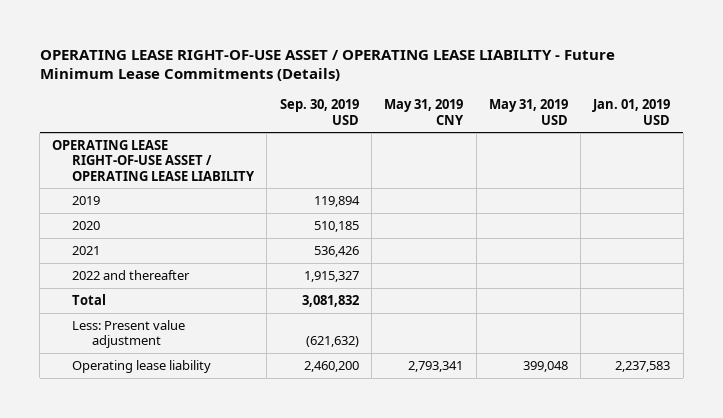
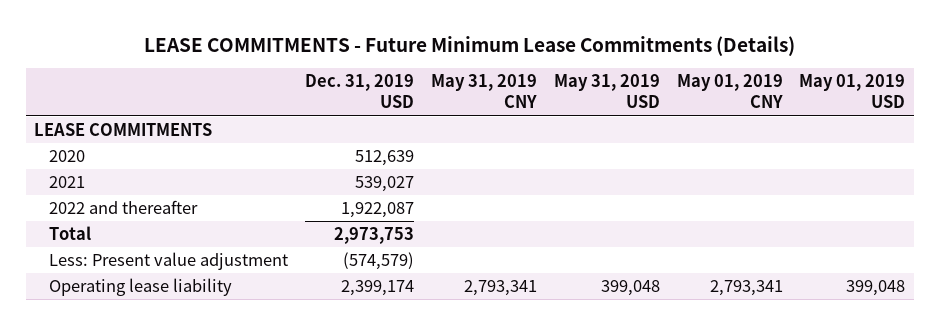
- OPERATING LEASE RIGHT-OF-USE ASSET / OPERATING LEASE LIABILITY - Future Minimum Lease Commitments (Details)
+ LEASE COMMITMENTS - Future Minimum Lease Commitments (Details)
- | Sep. 30, 2019 USD | May 31, 2019 CNY | May 31, 2019 USD | Jan. 01, 2019 USD
+ | Dec. 31, 2019 USD | May 31, 2019 CNY | May 31, 2019 USD | May 01, 2019 CNY | May 01, 2019 USD
- OPERATING LEASE RIGHT-OF-USE ASSET / OPERATING LEASE LIABILITY
- 2019 | 119,894 | | |
+ LEASE COMMITMENTS

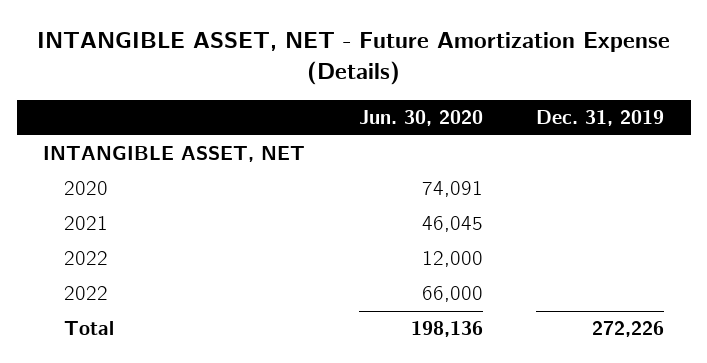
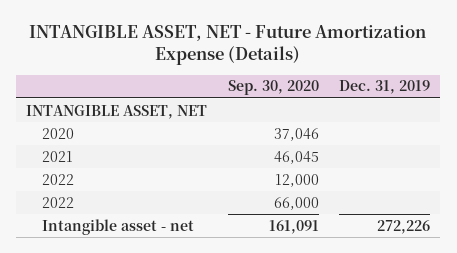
- | Jun. 30, 2020 | Dec. 31, 2019
+ | Sep. 30, 2020 | Dec. 31, 2019
- Total | 198,136 | 272,226
+ Intangible asset - net | 161,091 | 272,226

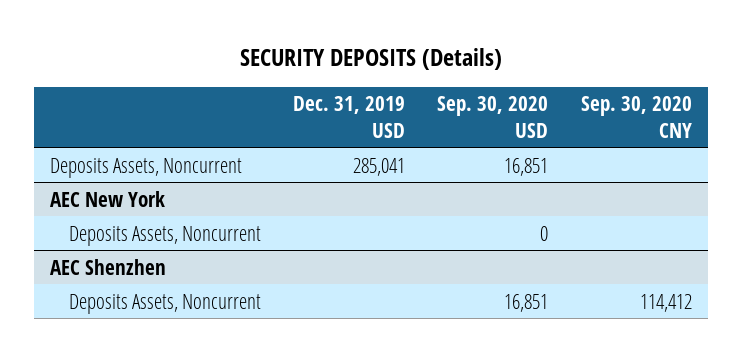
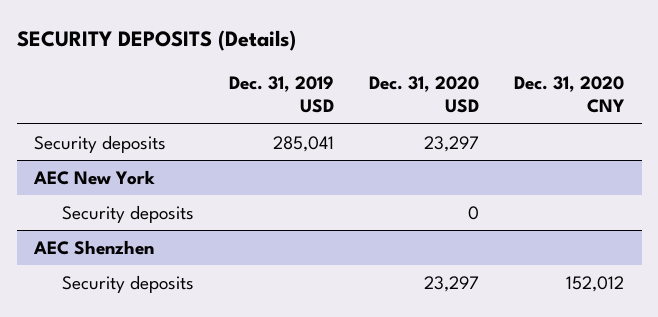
- | Dec. 31, 2019 USD | Sep. 30, 2020 USD | Sep. 30, 2020 CNY
+ | Dec. 31, 2019 USD | Dec. 31, 2020 USD | Dec. 31, 2020 CNY
- Deposits Assets, Noncurrent | 285,041 | 16,851 |
+ Security deposits | 285,041 | 23,297 |
@ AEC New York
- Deposits Assets, Noncurrent | | 0 |
+ Security deposits | | 0 |
@ AEC Shenzhen
- Deposits Assets, Noncurrent | | 16,851 | 114,412
+ Security deposits | | 23,297 | 152,012

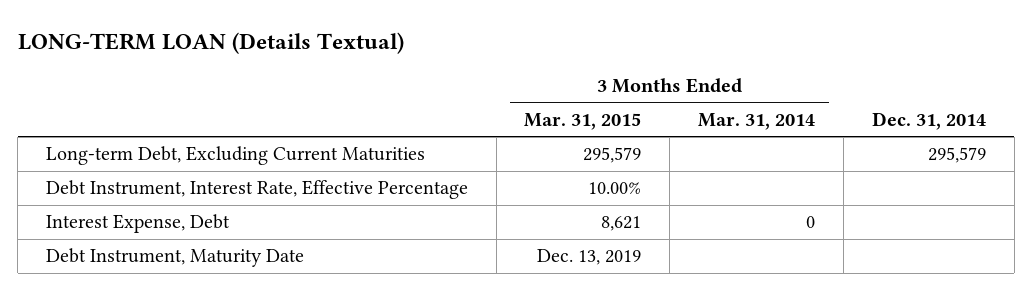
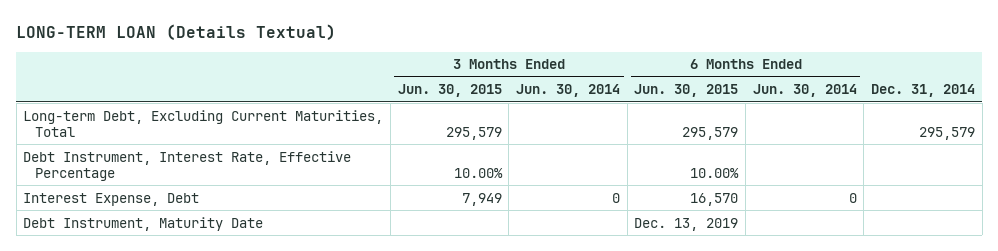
- | 3 Months Ended Mar. 31, 2015 | 3 Months Ended Mar. 31, 2014 | Dec. 31, 2014
+ | 3 Months Ended Jun. 30, 2015 | 3 Months Ended Jun. 30, 2014 | 6 Months Ended Jun. 30, 2015 | 6 Months Ended Jun. 30, 2014 | Dec. 31, 2014
- Long-term Debt, Excluding Current Maturities | 295,579 | | 295,579
+ Long-term Debt, Excluding Current Maturities, Total | 295,579 | | 295,579 | | 295,579

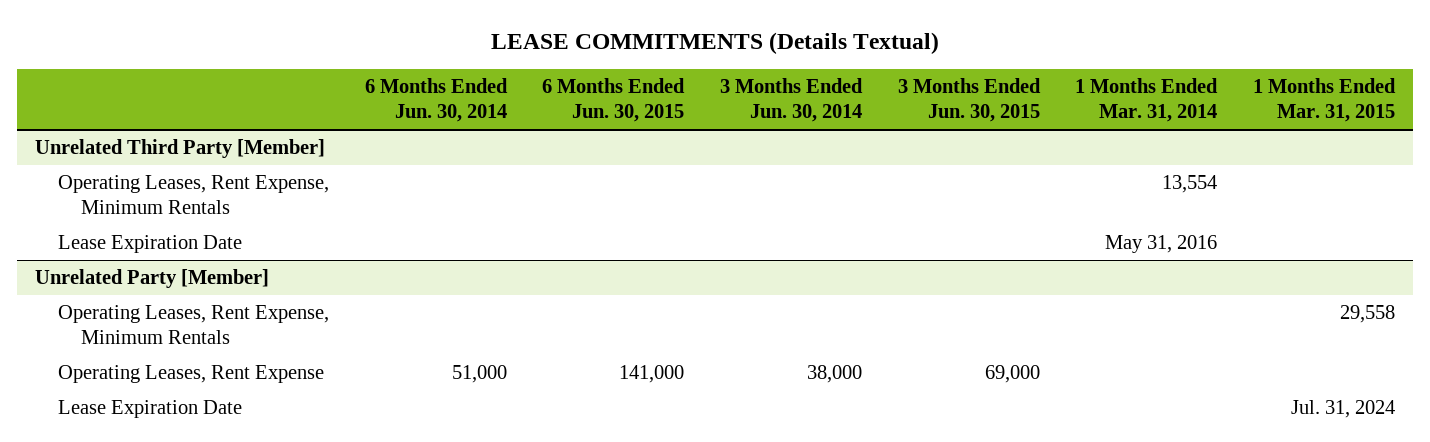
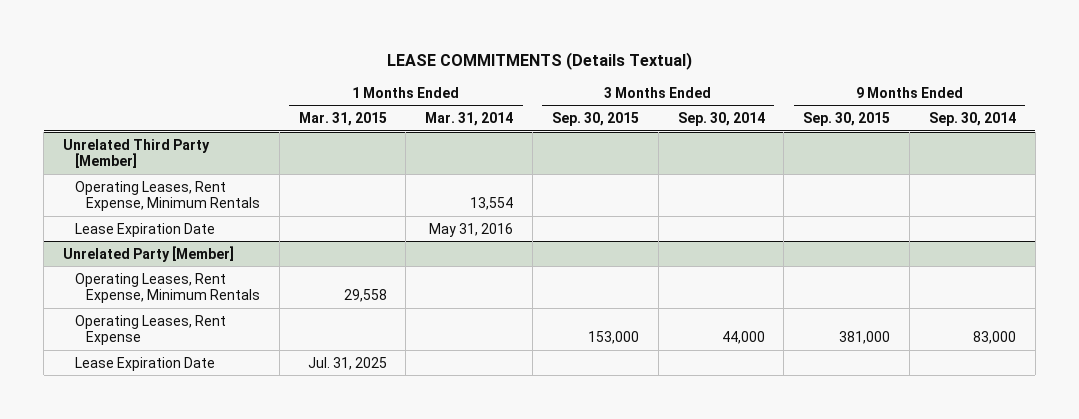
- | 6 Months Ended Jun. 30, 2014 | 6 Months Ended Jun. 30, 2015 | 3 Months Ended Jun. 30, 2014 | 3 Months Ended Jun. 30, 2015 | 1 Months Ended Mar. 31, 2014 | 1 Months Ended Mar. 31, 2015
+ | 1 Months Ended Mar. 31, 2015 | 1 Months Ended Mar. 31, 2014 | 3 Months Ended Sep. 30, 2015 | 3 Months Ended Sep. 30, 2014 | 9 Months Ended Sep. 30, 2015 | 9 Months Ended Sep. 30, 2014
@ Unrelated Party [Member]
- Lease Expiration Date | | | | | | Jul. 31, 2024
+ Lease Expiration Date | Jul. 31, 2025 | | | | |

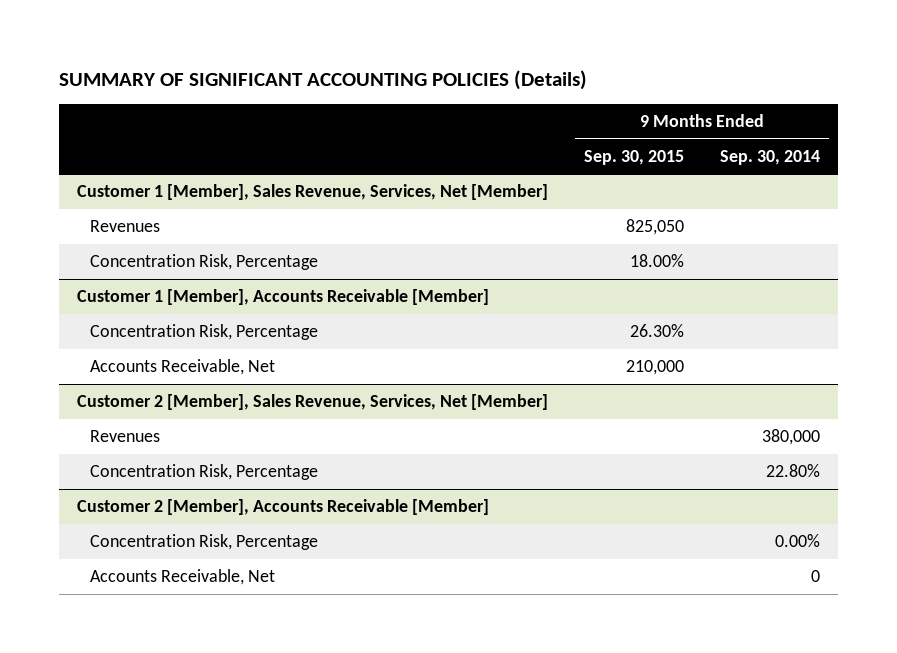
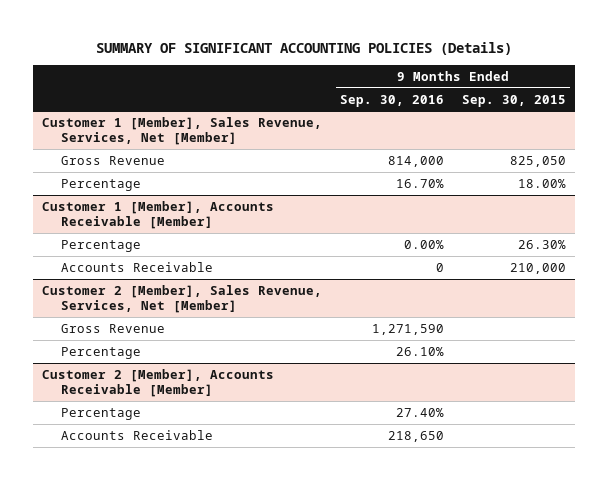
- | 9 Months Ended Sep. 30, 2015 | 9 Months Ended Sep. 30, 2014
+ | 9 Months Ended Sep. 30, 2016 | 9 Months Ended Sep. 30, 2015
@ Customer 1 [Member], Sales Revenue, Services, Net [Member]
- Revenues | 825,050 |
- Concentration Risk, Percentage | 18.00% |
+ Gross Revenue | 814,000 | 825,050
+ Percentage | 16.70% | 18.00%
@ Customer 1 [Member], Accounts Receivable [Member]
- Concentration Risk, Percentage | 26.30% |
- Accounts Receivable, Net | 210,000 |
+ Percentage | 0.00% | 26.30%
+ Accounts Receivable | 0 | 210,000
@ Customer 2 [Member], Sales Revenue, Services, Net [Member]
- Revenues | | 380,000
- Concentration Risk, Percentage | | 22.80%
+ Gross Revenue | 1,271,590 |
+ Percentage | 26.10% |
@ Customer 2 [Member], Accounts Receivable [Member]
- Concentration Risk, Percentage | | 0.00%
- Accounts Receivable, Net | | 0
+ Percentage | 27.40% |
+ Accounts Receivable | 218,650 |

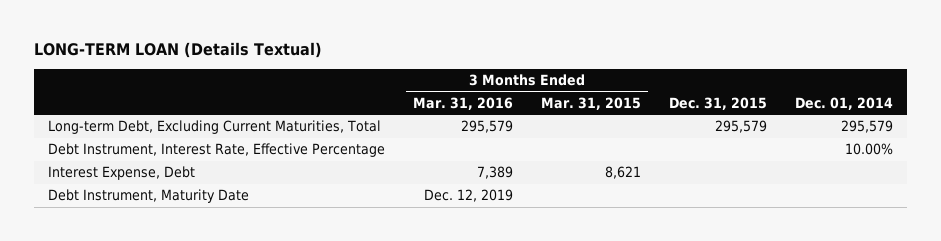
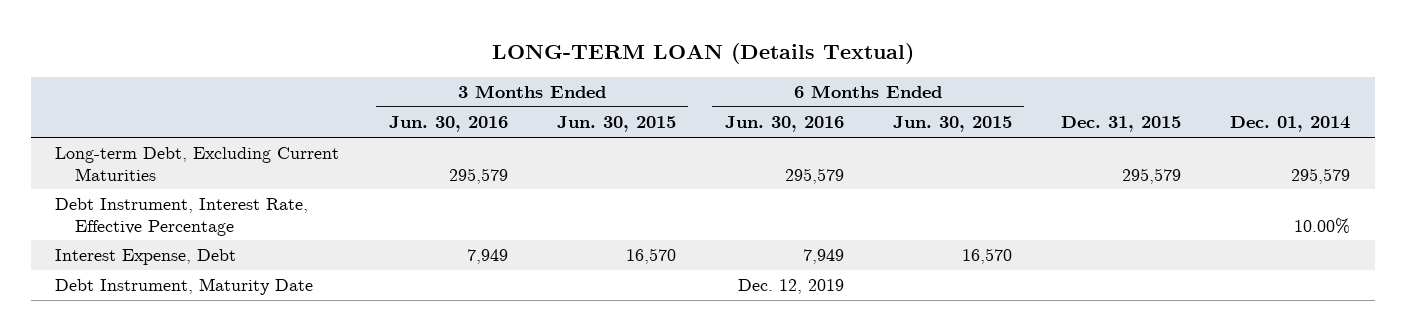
- | 3 Months Ended Mar. 31, 2016 | 3 Months Ended Mar. 31, 2015 | Dec. 31, 2015 | Dec. 01, 2014
+ | 3 Months Ended Jun. 30, 2016 | 3 Months Ended Jun. 30, 2015 | 6 Months Ended Jun. 30, 2016 | 6 Months Ended Jun. 30, 2015 | Dec. 31, 2015 | Dec. 01, 2014
- Long-term Debt, Excluding Current Maturities, Total | 295,579 | | 295,579 | 295,579
+ Long-term Debt, Excluding Current Maturities | 295,579 | | 295,579 | | 295,579 | 295,579

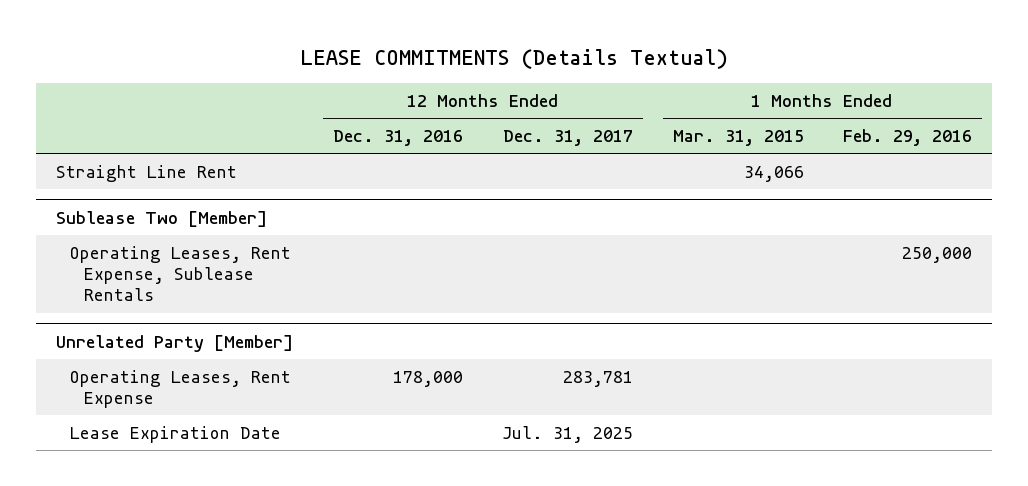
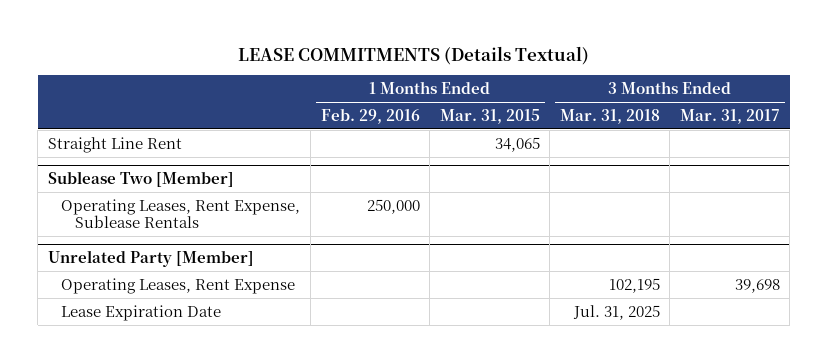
- | 12 Months Ended Dec. 31, 2016 | 12 Months Ended Dec. 31, 2017 | 1 Months Ended Mar. 31, 2015 | 1 Months Ended Feb. 29, 2016
+ | 1 Months Ended Feb. 29, 2016 | 1 Months Ended Mar. 31, 2015 | 3 Months Ended Mar. 31, 2018 | 3 Months Ended Mar. 31, 2017
- Straight Line Rent | | | 34,066 |
+ Straight Line Rent | | 34,065 | |

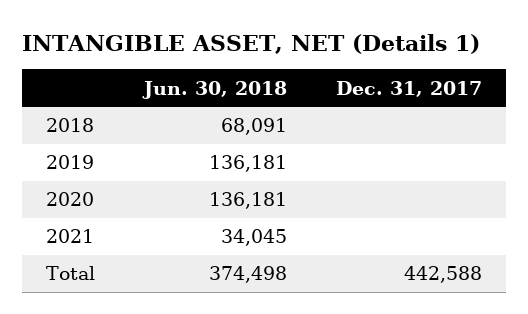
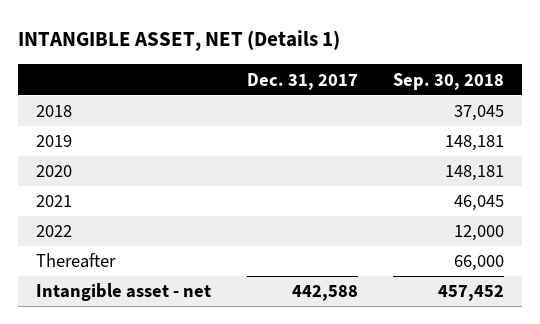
- | Jun. 30, 2018 | Dec. 31, 2017
+ | Dec. 31, 2017 | Sep. 30, 2018
- Total | 374,498 | 442,588
+ 2022 | | 12,000
+ Thereafter | | 66,000
+ Intangible asset - net | 442,588 | 457,452

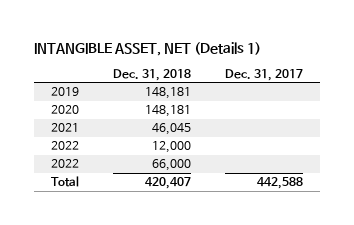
- | Dec. 31, 2017 | Sep. 30, 2018
+ | Dec. 31, 2018 | Dec. 31, 2017
- 2018 | | 37,045
- Thereafter | | 66,000
- Intangible asset - net | 442,588 | 457,452
+ 2022 | 66,000 |
+ Total | 420,407 | 442,588

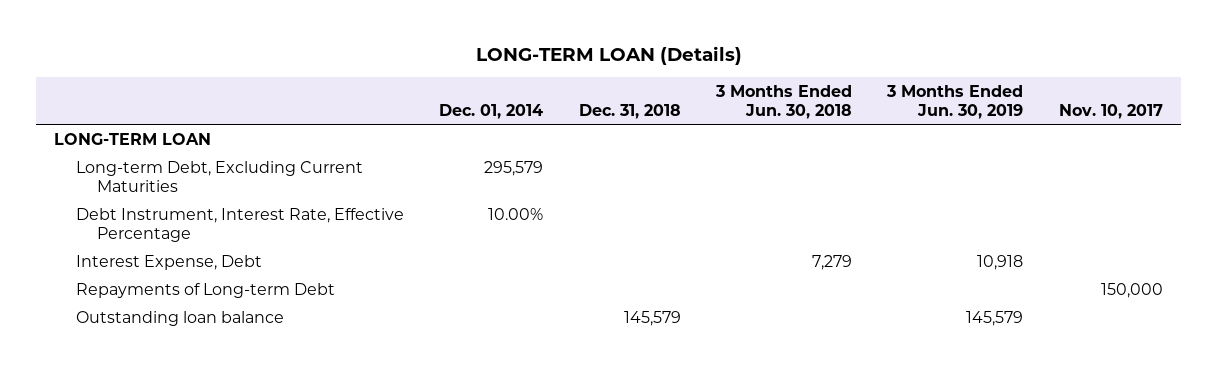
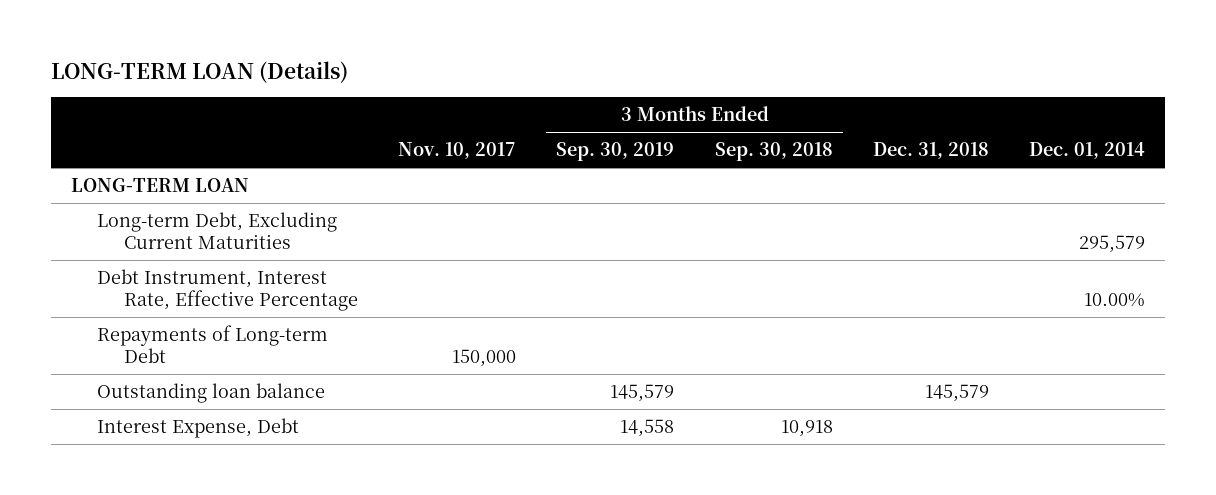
- | Dec. 01, 2014 | Dec. 31, 2018 | 3 Months Ended Jun. 30, 2018 | 3 Months Ended Jun. 30, 2019 | Nov. 10, 2017
+ | Nov. 10, 2017 | 3 Months Ended Sep. 30, 2019 | 3 Months Ended Sep. 30, 2018 | Dec. 31, 2018 | Dec. 01, 2014
moved down: Interest Expense, Debt | | 14,558 | 10,918 | |

